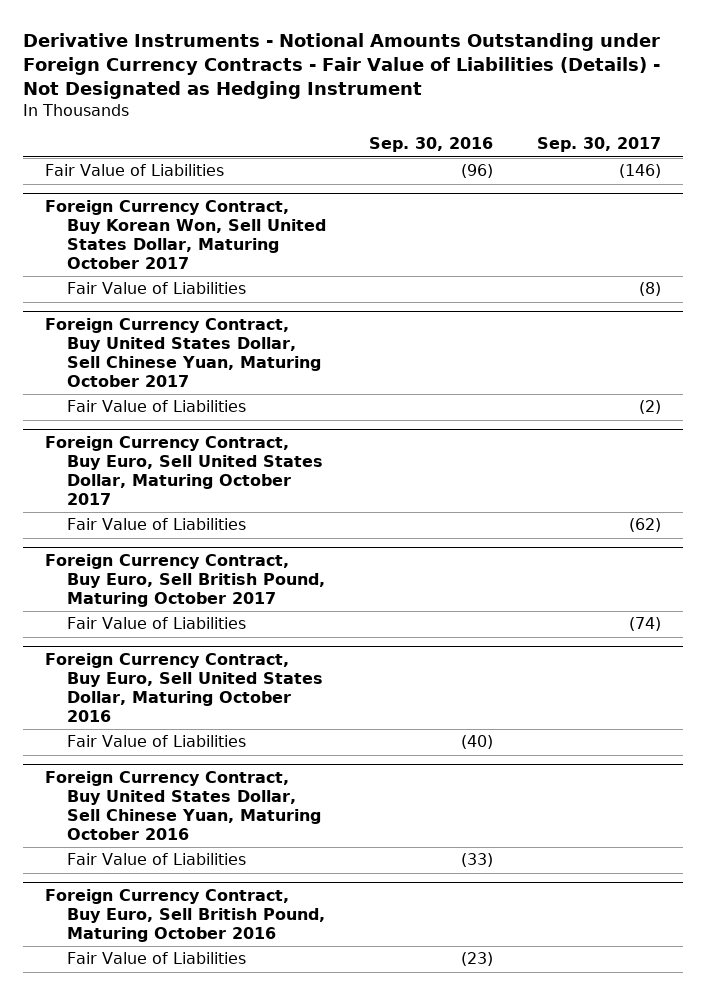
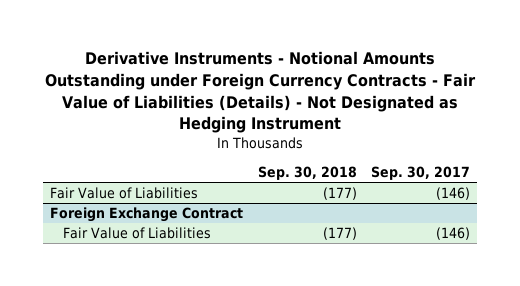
- | Sep. 30, 2016 | Sep. 30, 2017
+ | Sep. 30, 2018 | Sep. 30, 2017
- Foreign Currency Contract, Buy Korean Won, Sell United States Dollar, Maturing October 2017
- Fair Value of Liabilities | | (8)
- Foreign Currency Contract, Buy United States Dollar, Sell Chinese Yuan, Maturing October 2017
- Fair Value of Liabilities | | (2)
- Foreign Currency Contract, Buy Euro, Sell United States Dollar, Maturing October 2017
- Fair Value of Liabilities | | (62)
- Foreign Currency Contract, Buy Euro, Sell British Pound, Maturing October 2017
- Fair Value of Liabilities | | (74)
- Foreign Currency Contract, Buy Euro, Sell United States Dollar, Maturing October 2016
- Fair Value of Liabilities | (40) |
- Foreign Currency Contract, Buy United States Dollar, Sell Chinese Yuan, Maturing October 2016
- Fair Value of Liabilities | (33) |
- Foreign Currency Contract, Buy Euro, Sell British Pound, Maturing October 2016
- Fair Value of Liabilities | (23) |
+ Foreign Exchange Contract
+ Fair Value of Liabilities | (177) | (146)

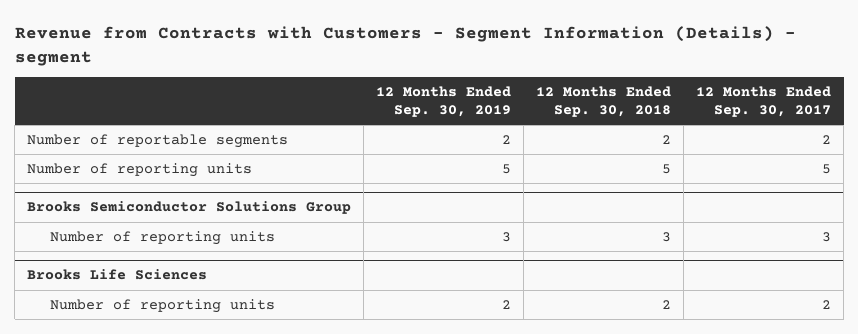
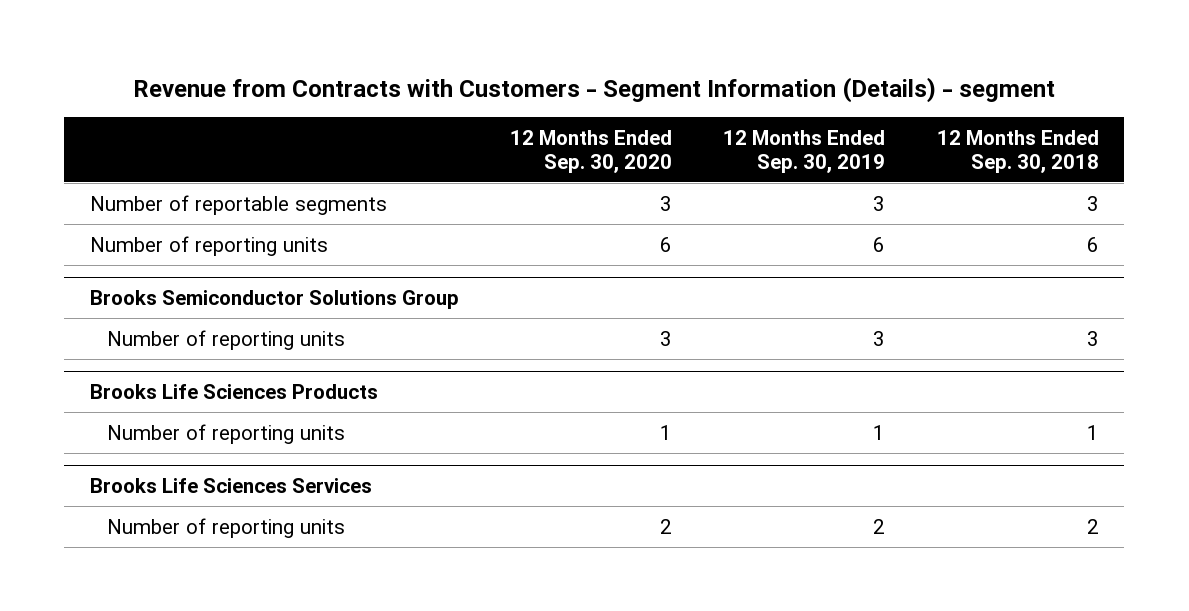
- | 12 Months Ended Sep. 30, 2019 | 12 Months Ended Sep. 30, 2018 | 12 Months Ended Sep. 30, 2017
+ | 12 Months Ended Sep. 30, 2020 | 12 Months Ended Sep. 30, 2019 | 12 Months Ended Sep. 30, 2018
- Number of reportable segments | 2 | 2 | 2
- Number of reporting units | 5 | 5 | 5
+ Number of reportable segments | 3 | 3 | 3
+ Number of reporting units | 6 | 6 | 6
- Brooks Life Sciences
+ Brooks Life Sciences Products
+ Number of reporting units | 1 | 1 | 1
+ Brooks Life Sciences Services

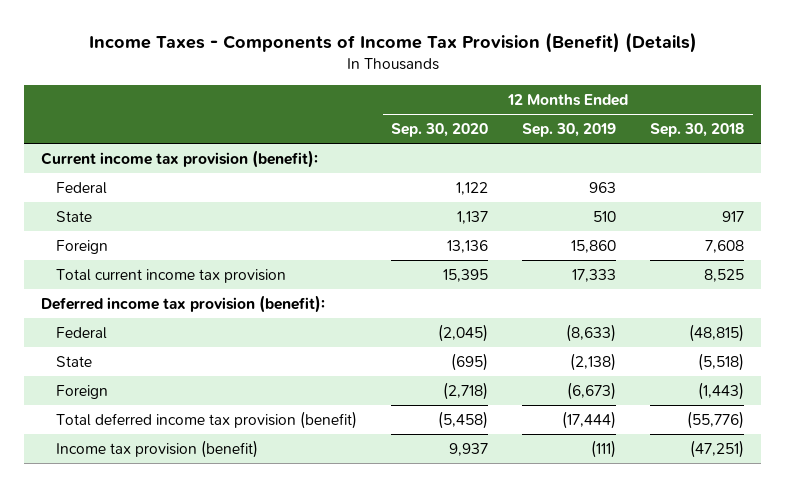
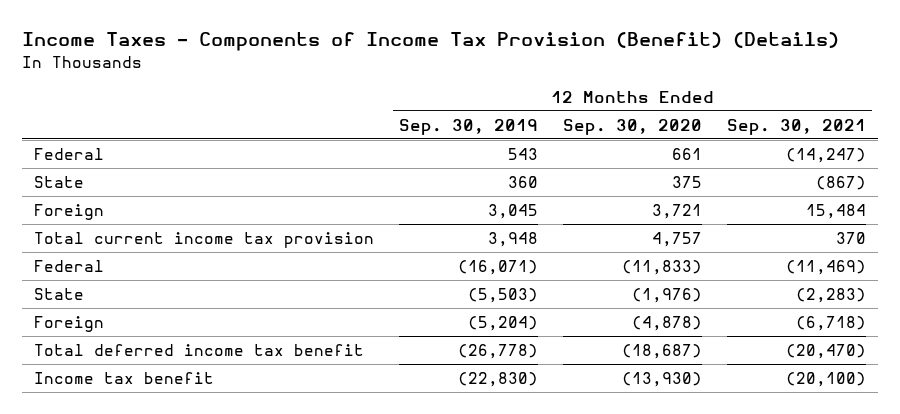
- | 12 Months Ended Sep. 30, 2020 | 12 Months Ended Sep. 30, 2019 | 12 Months Ended Sep. 30, 2018
+ | 12 Months Ended Sep. 30, 2019 | 12 Months Ended Sep. 30, 2020 | 12 Months Ended Sep. 30, 2021
- Current income tax provision (benefit):
- Federal | 1,122 | 963 |
- State | 1,137 | 510 | 917
- Foreign | 13,136 | 15,860 | 7,608
- Total current income tax provision | 15,395 | 17,333 | 8,525
- Deferred income tax provision (benefit):
- Federal | (2,045) | (8,633) | (48,815)
- State | (695) | (2,138) | (5,518)
- Foreign | (2,718) | (6,673) | (1,443)
- Total deferred income tax provision (benefit) | (5,458) | (17,444) | (55,776)
- Income tax provision (benefit) | 9,937 | (111) | (47,251)
+ Federal | 543 | 661 | (14,247)
+ State | 360 | 375 | (867)
+ Foreign | 3,045 | 3,721 | 15,484
+ Total current income tax provision | 3,948 | 4,757 | 370
+ Federal | (16,071) | (11,833) | (11,469)
+ State | (5,503) | (1,976) | (2,283)
+ Foreign | (5,204) | (4,878) | (6,718)
+ Total deferred income tax benefit | (26,778) | (18,687) | (20,470)
+ Income tax benefit | (22,830) | (13,930) | (20,100)

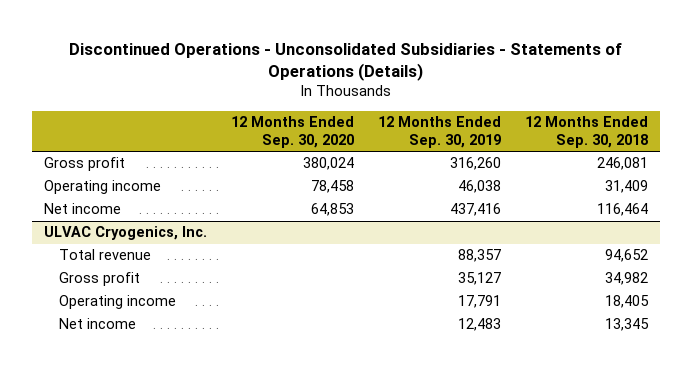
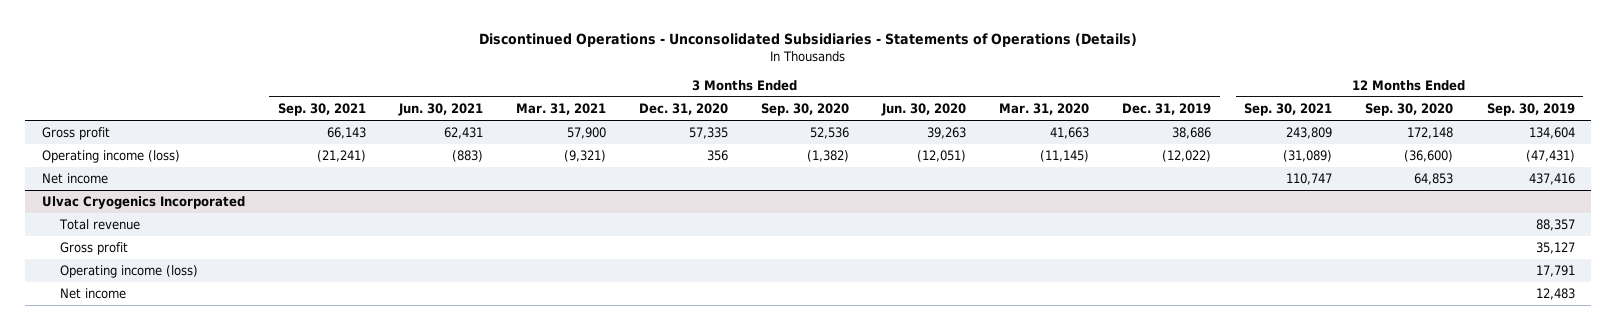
- | 12 Months Ended Sep. 30, 2020 | 12 Months Ended Sep. 30, 2019 | 12 Months Ended Sep. 30, 2018
+ | 3 Months Ended Sep. 30, 2021 | 3 Months Ended Jun. 30, 2021 | 3 Months Ended Mar. 31, 2021 | 3 Months Ended Dec. 31, 2020 | 3 Months Ended Sep. 30, 2020 | 3 Months Ended Jun. 30, 2020 | 3 Months Ended Mar. 31, 2020 | 3 Months Ended Dec. 31, 2019 | 12 Months Ended Sep. 30, 2021 | 12 Months Ended Sep. 30, 2020 | 12 Months Ended Sep. 30, 2019
- Gross profit | 380,024 | 316,260 | 246,081
- Operating income | 78,458 | 46,038 | 31,409
+ Gross profit | 66,143 | 62,431 | 57,900 | 57,335 | 52,536 | 39,263 | 41,663 | 38,686 | 243,809 | 172,148 | 134,604
+ Operating income (loss) | (21,241) | (883) | (9,321) | 356 | (1,382) | (12,051) | (11,145) | (12,022) | (31,089) | (36,600) | (47,431)
- ULVAC Cryogenics, Inc.
+ Ulvac Cryogenics Incorporated
- Operating income | | 17,791 | 18,405
+ Operating income (loss) | | | | | | | | | | | 17,791

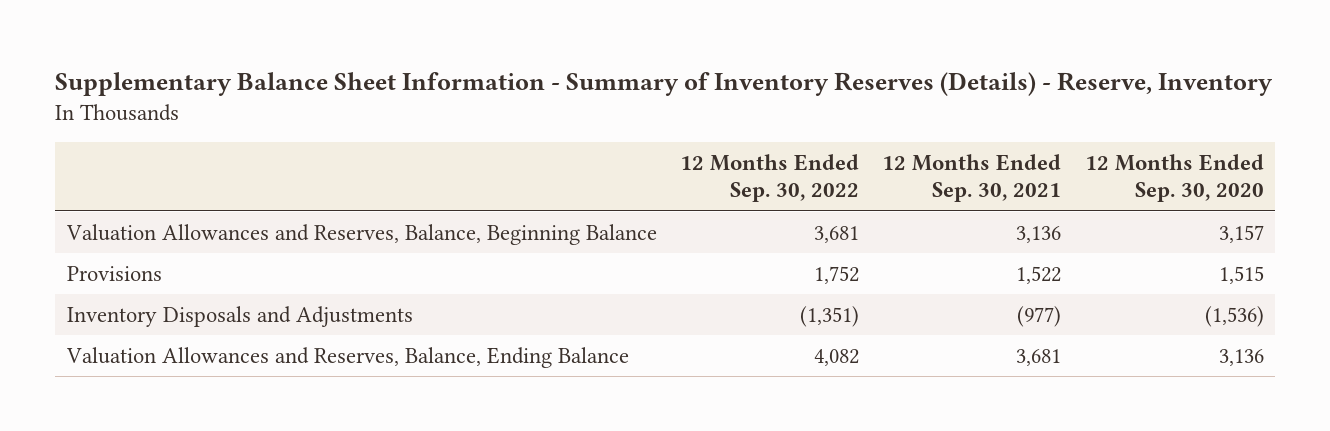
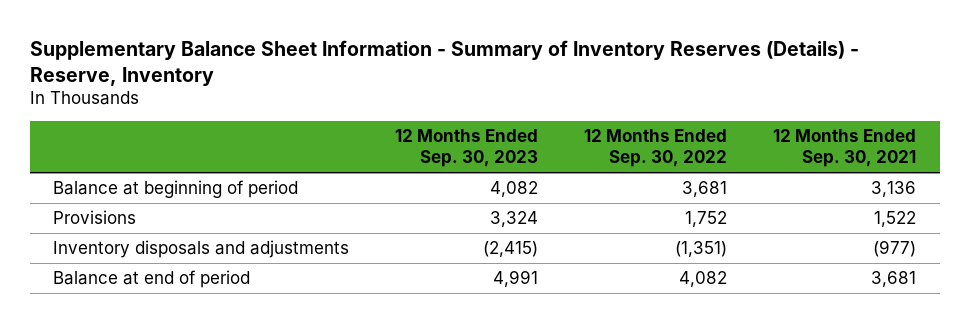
- | 12 Months Ended Sep. 30, 2022 | 12 Months Ended Sep. 30, 2021 | 12 Months Ended Sep. 30, 2020
+ | 12 Months Ended Sep. 30, 2023 | 12 Months Ended Sep. 30, 2022 | 12 Months Ended Sep. 30, 2021
- Valuation Allowances and Reserves, Balance, Beginning Balance | 3,681 | 3,136 | 3,157
+ Balance at beginning of period | 4,082 | 3,681 | 3,136
- Inventory Disposals and Adjustments | (1,351) | (977) | (1,536)
- Valuation Allowances and Reserves, Balance, Ending Balance | 4,082 | 3,681 | 3,136
+ Inventory disposals and adjustments | (2,415) | (1,351) | (977)
+ Balance at end of period | 4,991 | 4,082 | 3,681

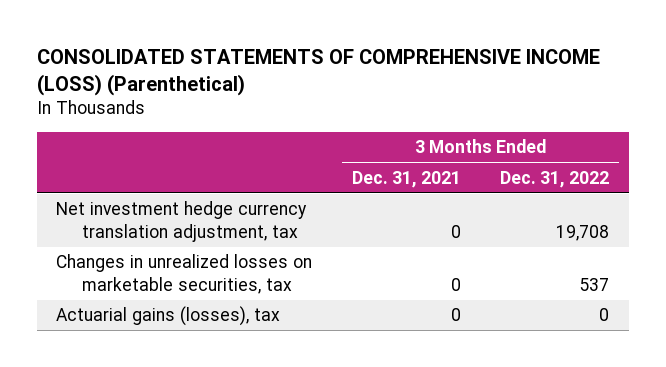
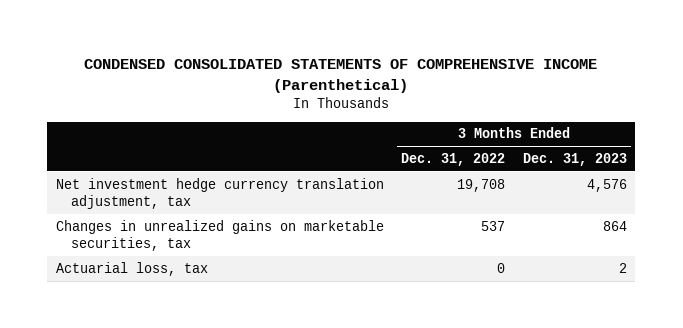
- CONSOLIDATED STATEMENTS OF COMPREHENSIVE INCOME (LOSS) (Parenthetical)
+ CONDENSED CONSOLIDATED STATEMENTS OF COMPREHENSIVE INCOME (Parenthetical)
- | 3 Months Ended Dec. 31, 2021 | 3 Months Ended Dec. 31, 2022
+ | 3 Months Ended Dec. 31, 2022 | 3 Months Ended Dec. 31, 2023
- Changes in unrealized losses on marketable securities, tax | 0 | 537
- Actuarial gains (losses), tax | 0 | 0
+ Changes in unrealized gains on marketable securities, tax | 537 | 864
+ Actuarial loss, tax | 0 | 2

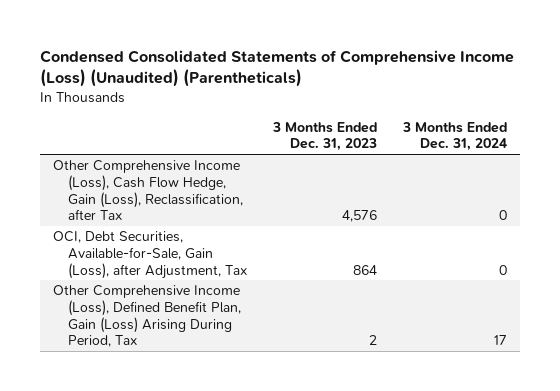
- CONDENSED CONSOLIDATED STATEMENTS OF COMPREHENSIVE INCOME (Parenthetical)
+ Condensed Consolidated Statements of Comprehensive Income (Loss) (Unaudited) (Parentheticals)
- | 3 Months Ended Dec. 31, 2022 | 3 Months Ended Dec. 31, 2023
+ | 3 Months Ended Dec. 31, 2023 | 3 Months Ended Dec. 31, 2024
- Net investment hedge currency translation adjustment, tax | 19,708 | 4,576
- Changes in unrealized gains on marketable securities, tax | 537 | 864
- Actuarial loss, tax | 0 | 2
+ Other Comprehensive Income (Loss), Cash Flow Hedge, Gain (Loss), Reclassification, after Tax | 4,576 | 0
+ OCI, Debt Securities, Available-for-Sale, Gain (Loss), after Adjustment, Tax | 864 | 0
+ Other Comprehensive Income (Loss), Defined Benefit Plan, Gain (Loss) Arising During Period, Tax | 2 | 17

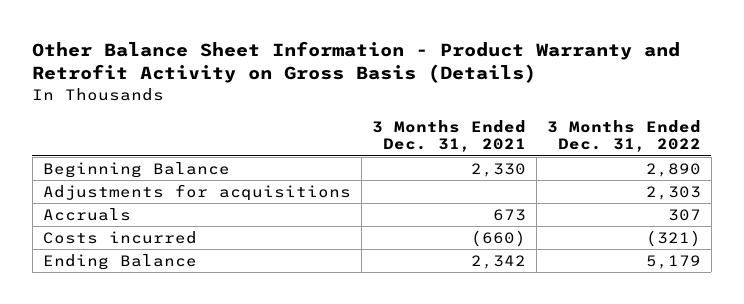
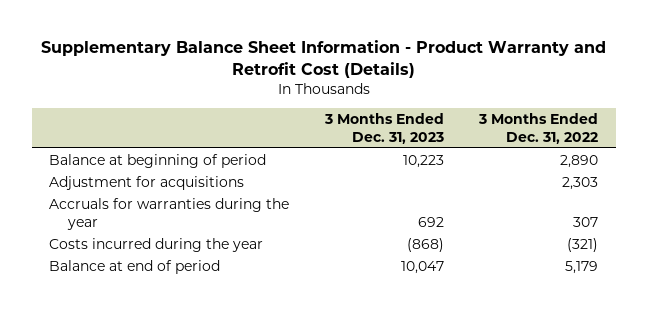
- Other Balance Sheet Information - Product Warranty and Retrofit Activity on Gross Basis (Details)
+ Supplementary Balance Sheet Information - Product Warranty and Retrofit Cost (Details)
- | 3 Months Ended Dec. 31, 2021 | 3 Months Ended Dec. 31, 2022
+ | 3 Months Ended Dec. 31, 2023 | 3 Months Ended Dec. 31, 2022
- Beginning Balance | 2,330 | 2,890
- Adjustments for acquisitions | | 2,303
- Accruals | 673 | 307
- Costs incurred | (660) | (321)
- Ending Balance | 2,342 | 5,179
+ Balance at beginning of period | 10,223 | 2,890
+ Adjustment for acquisitions | | 2,303
+ Accruals for warranties during the year | 692 | 307
+ Costs incurred during the year | (868) | (321)
+ Balance at end of period | 10,047 | 5,179

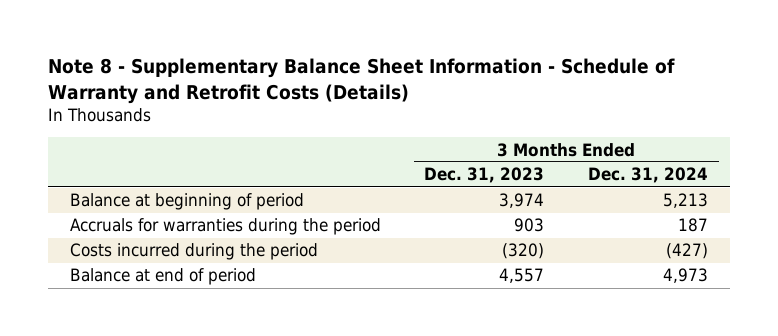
- Supplementary Balance Sheet Information - Product Warranty and Retrofit Cost (Details)
+ Note 8 - Supplementary Balance Sheet Information - Schedule of Warranty and Retrofit Costs (Details)
- | 3 Months Ended Dec. 31, 2023 | 3 Months Ended Dec. 31, 2022
+ | 3 Months Ended Dec. 31, 2023 | 3 Months Ended Dec. 31, 2024
- Balance at beginning of period | 10,223 | 2,890
- Adjustment for acquisitions | | 2,303
- Accruals for warranties during the year | 692 | 307
- Costs incurred during the year | (868) | (321)
- Balance at end of period | 10,047 | 5,179
+ Balance at beginning of period | 3,974 | 5,213
+ Accruals for warranties during the period | 903 | 187
+ Costs incurred during the period | (320) | (427)
+ Balance at end of period | 4,557 | 4,973

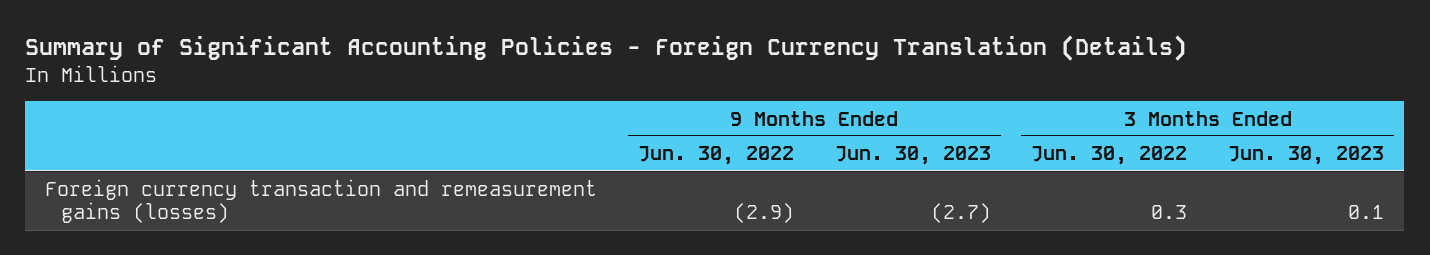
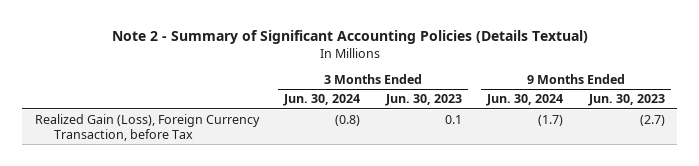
- Summary of Significant Accounting Policies - Foreign Currency Translation (Details)
+ Note 2 - Summary of Significant Accounting Policies (Details Textual)
- | 9 Months Ended Jun. 30, 2022 | 9 Months Ended Jun. 30, 2023 | 3 Months Ended Jun. 30, 2022 | 3 Months Ended Jun. 30, 2023
+ | 3 Months Ended Jun. 30, 2024 | 3 Months Ended Jun. 30, 2023 | 9 Months Ended Jun. 30, 2024 | 9 Months Ended Jun. 30, 2023
- Foreign currency transaction and remeasurement gains (losses) | (2.9) | (2.7) | 0.3 | 0.1
+ Realized Gain (Loss), Foreign Currency Transaction, before Tax | (0.8) | 0.1 | (1.7) | (2.7)

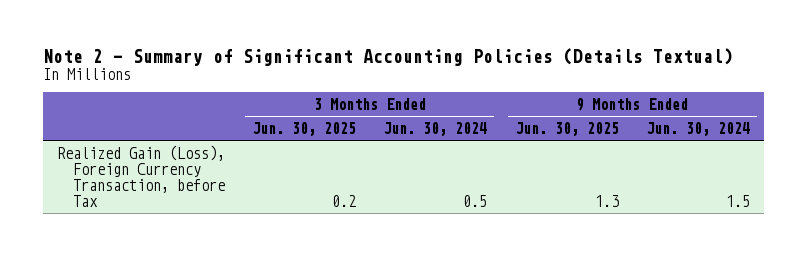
- | 3 Months Ended Jun. 30, 2024 | 3 Months Ended Jun. 30, 2023 | 9 Months Ended Jun. 30, 2024 | 9 Months Ended Jun. 30, 2023
+ | 3 Months Ended Jun. 30, 2025 | 3 Months Ended Jun. 30, 2024 | 9 Months Ended Jun. 30, 2025 | 9 Months Ended Jun. 30, 2024
- Realized Gain (Loss), Foreign Currency Transaction, before Tax | (0.8) | 0.1 | (1.7) | (2.7)
+ Realized Gain (Loss), Foreign Currency Transaction, before Tax | 0.2 | 0.5 | 1.3 | 1.5

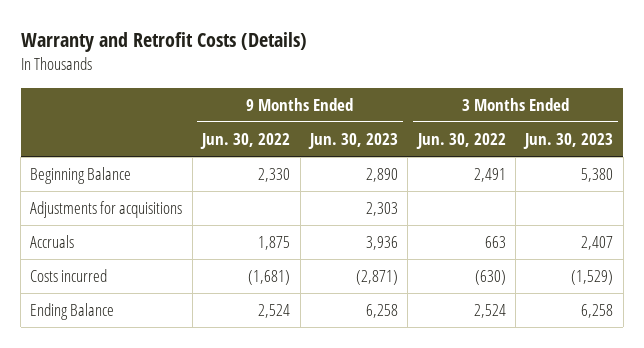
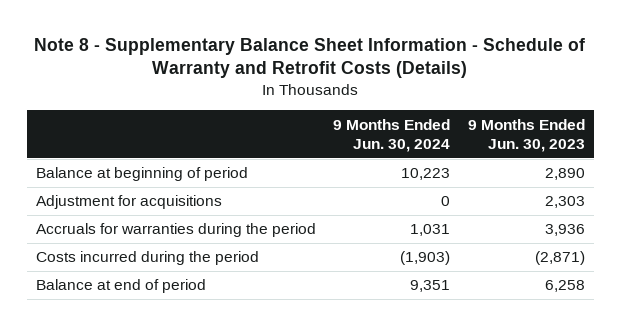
- Warranty and Retrofit Costs (Details)
+ Note 8 - Supplementary Balance Sheet Information - Schedule of Warranty and Retrofit Costs (Details)
- | 9 Months Ended Jun. 30, 2022 | 9 Months Ended Jun. 30, 2023 | 3 Months Ended Jun. 30, 2022 | 3 Months Ended Jun. 30, 2023
+ | 9 Months Ended Jun. 30, 2024 | 9 Months Ended Jun. 30, 2023
- Beginning Balance | 2,330 | 2,890 | 2,491 | 5,380
- Adjustments for acquisitions | | 2,303 | |
- Accruals | 1,875 | 3,936 | 663 | 2,407
- Costs incurred | (1,681) | (2,871) | (630) | (1,529)
- Ending Balance | 2,524 | 6,258 | 2,524 | 6,258
+ Balance at beginning of period | 10,223 | 2,890
+ Adjustment for acquisitions | 0 | 2,303
+ Accruals for warranties during the period | 1,031 | 3,936
+ Costs incurred during the period | (1,903) | (2,871)
+ Balance at end of period | 9,351 | 6,258

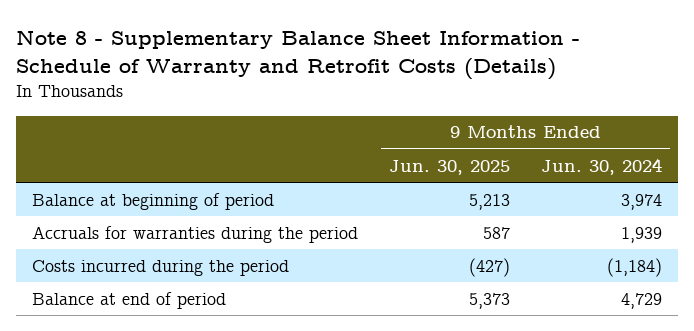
- | 9 Months Ended Jun. 30, 2024 | 9 Months Ended Jun. 30, 2023
+ | 9 Months Ended Jun. 30, 2025 | 9 Months Ended Jun. 30, 2024
- Balance at beginning of period | 10,223 | 2,890
- Adjustment for acquisitions | 0 | 2,303
- Accruals for warranties during the period | 1,031 | 3,936
- Costs incurred during the period | (1,903) | (2,871)
- Balance at end of period | 9,351 | 6,258
+ Balance at beginning of period | 5,213 | 3,974
+ Accruals for warranties during the period | 587 | 1,939
+ Costs incurred during the period | (427) | (1,184)
+ Balance at end of period | 5,373 | 4,729

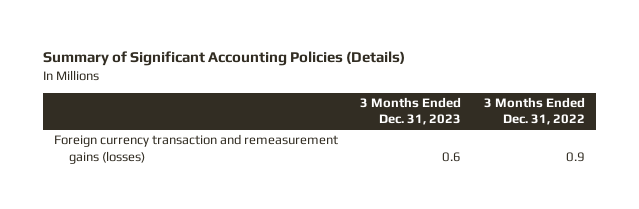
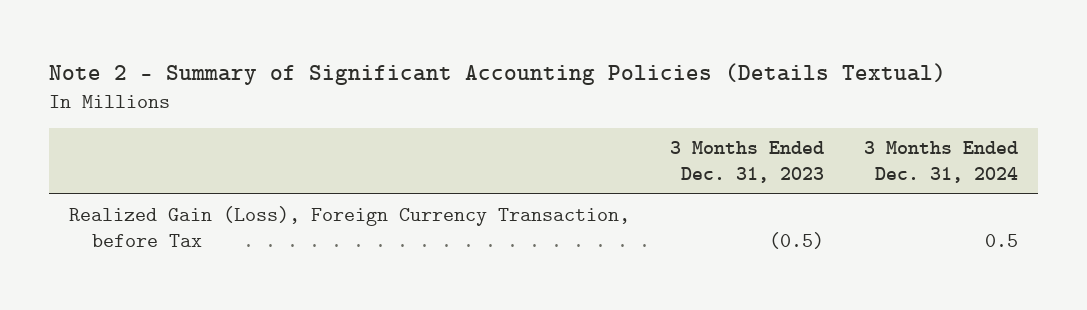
- Summary of Significant Accounting Policies (Details)
+ Note 2 - Summary of Significant Accounting Policies (Details Textual)
- | 3 Months Ended Dec. 31, 2023 | 3 Months Ended Dec. 31, 2022
+ | 3 Months Ended Dec. 31, 2023 | 3 Months Ended Dec. 31, 2024
- Foreign currency transaction and remeasurement gains (losses) | 0.6 | 0.9
+ Realized Gain (Loss), Foreign Currency Transaction, before Tax | (0.5) | 0.5

